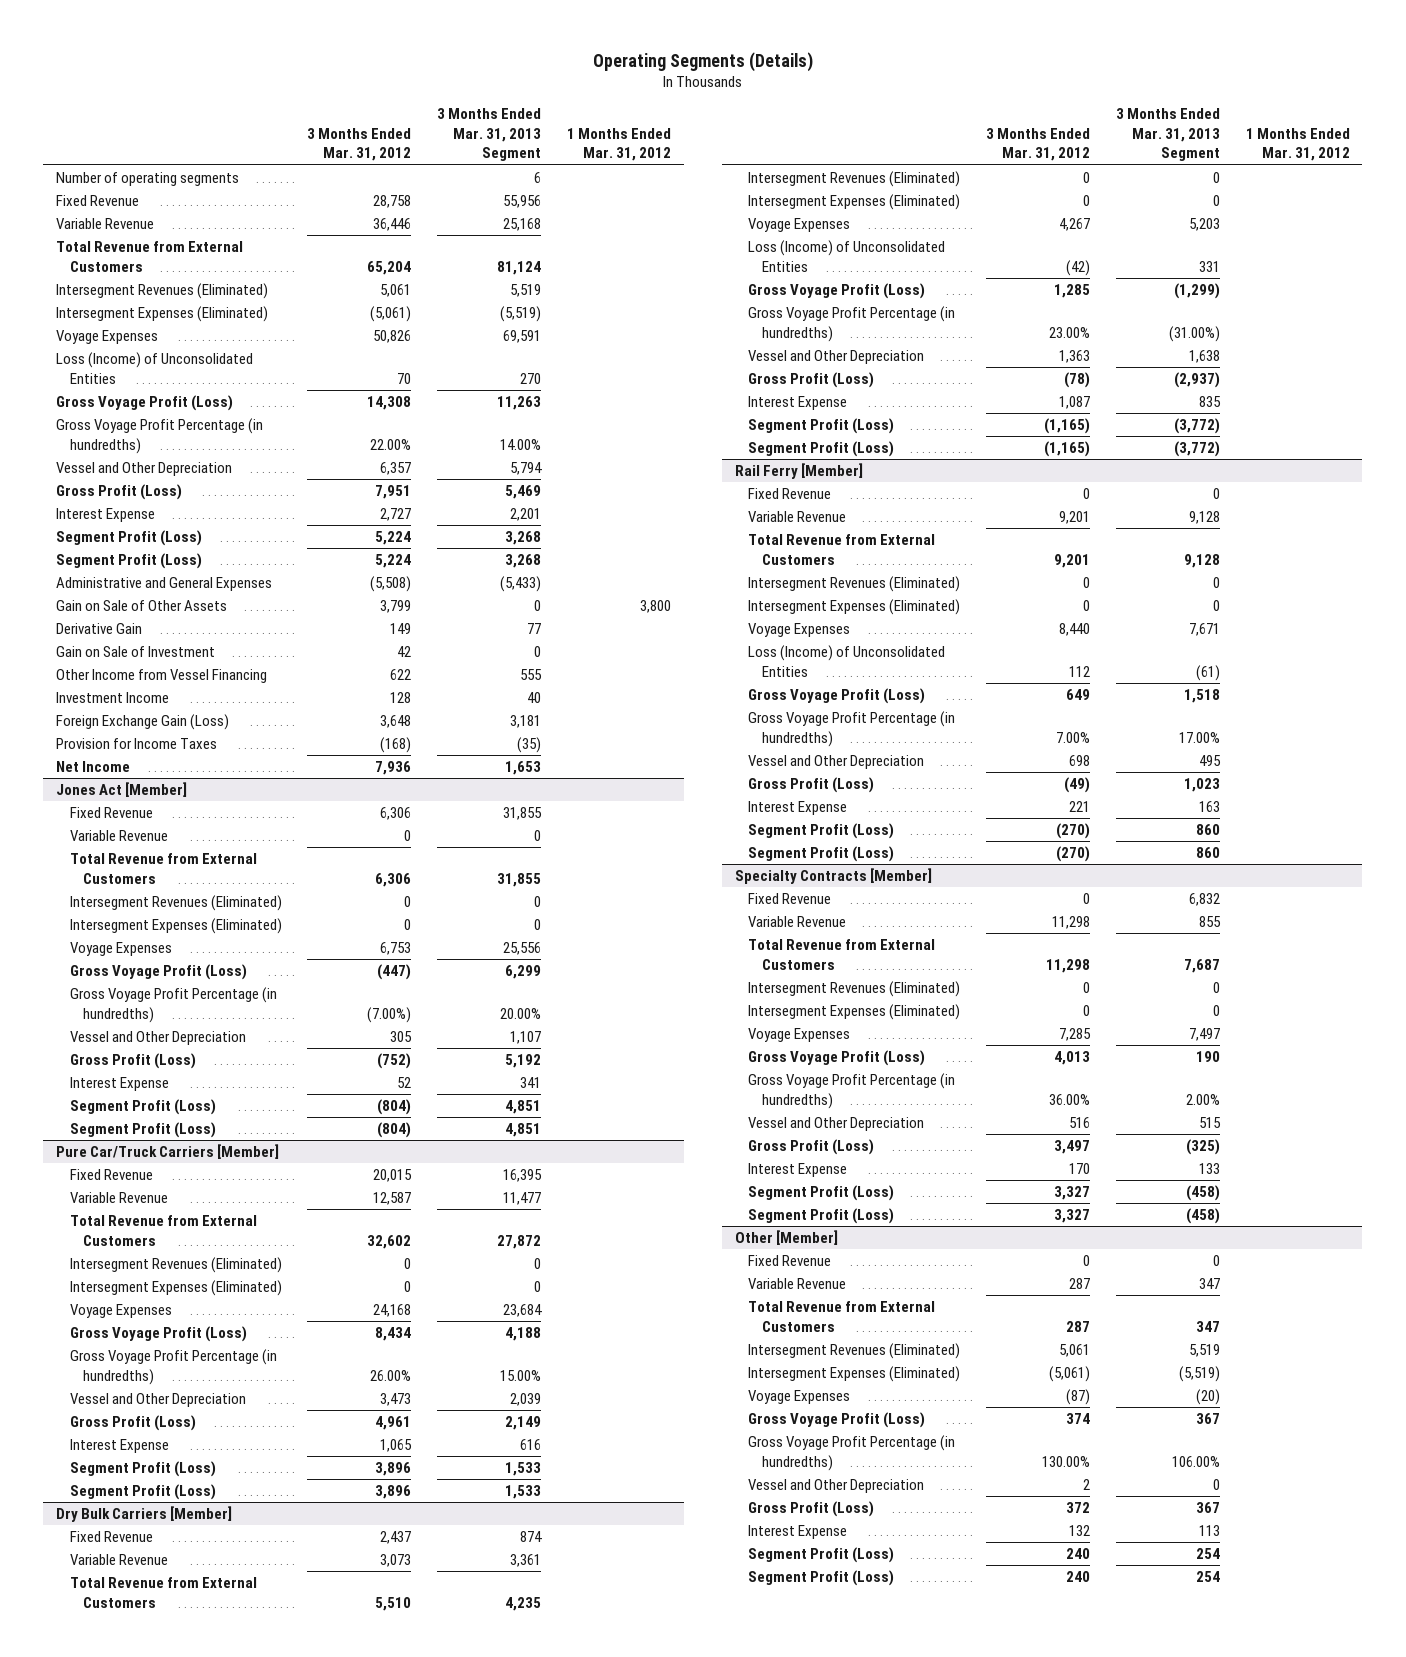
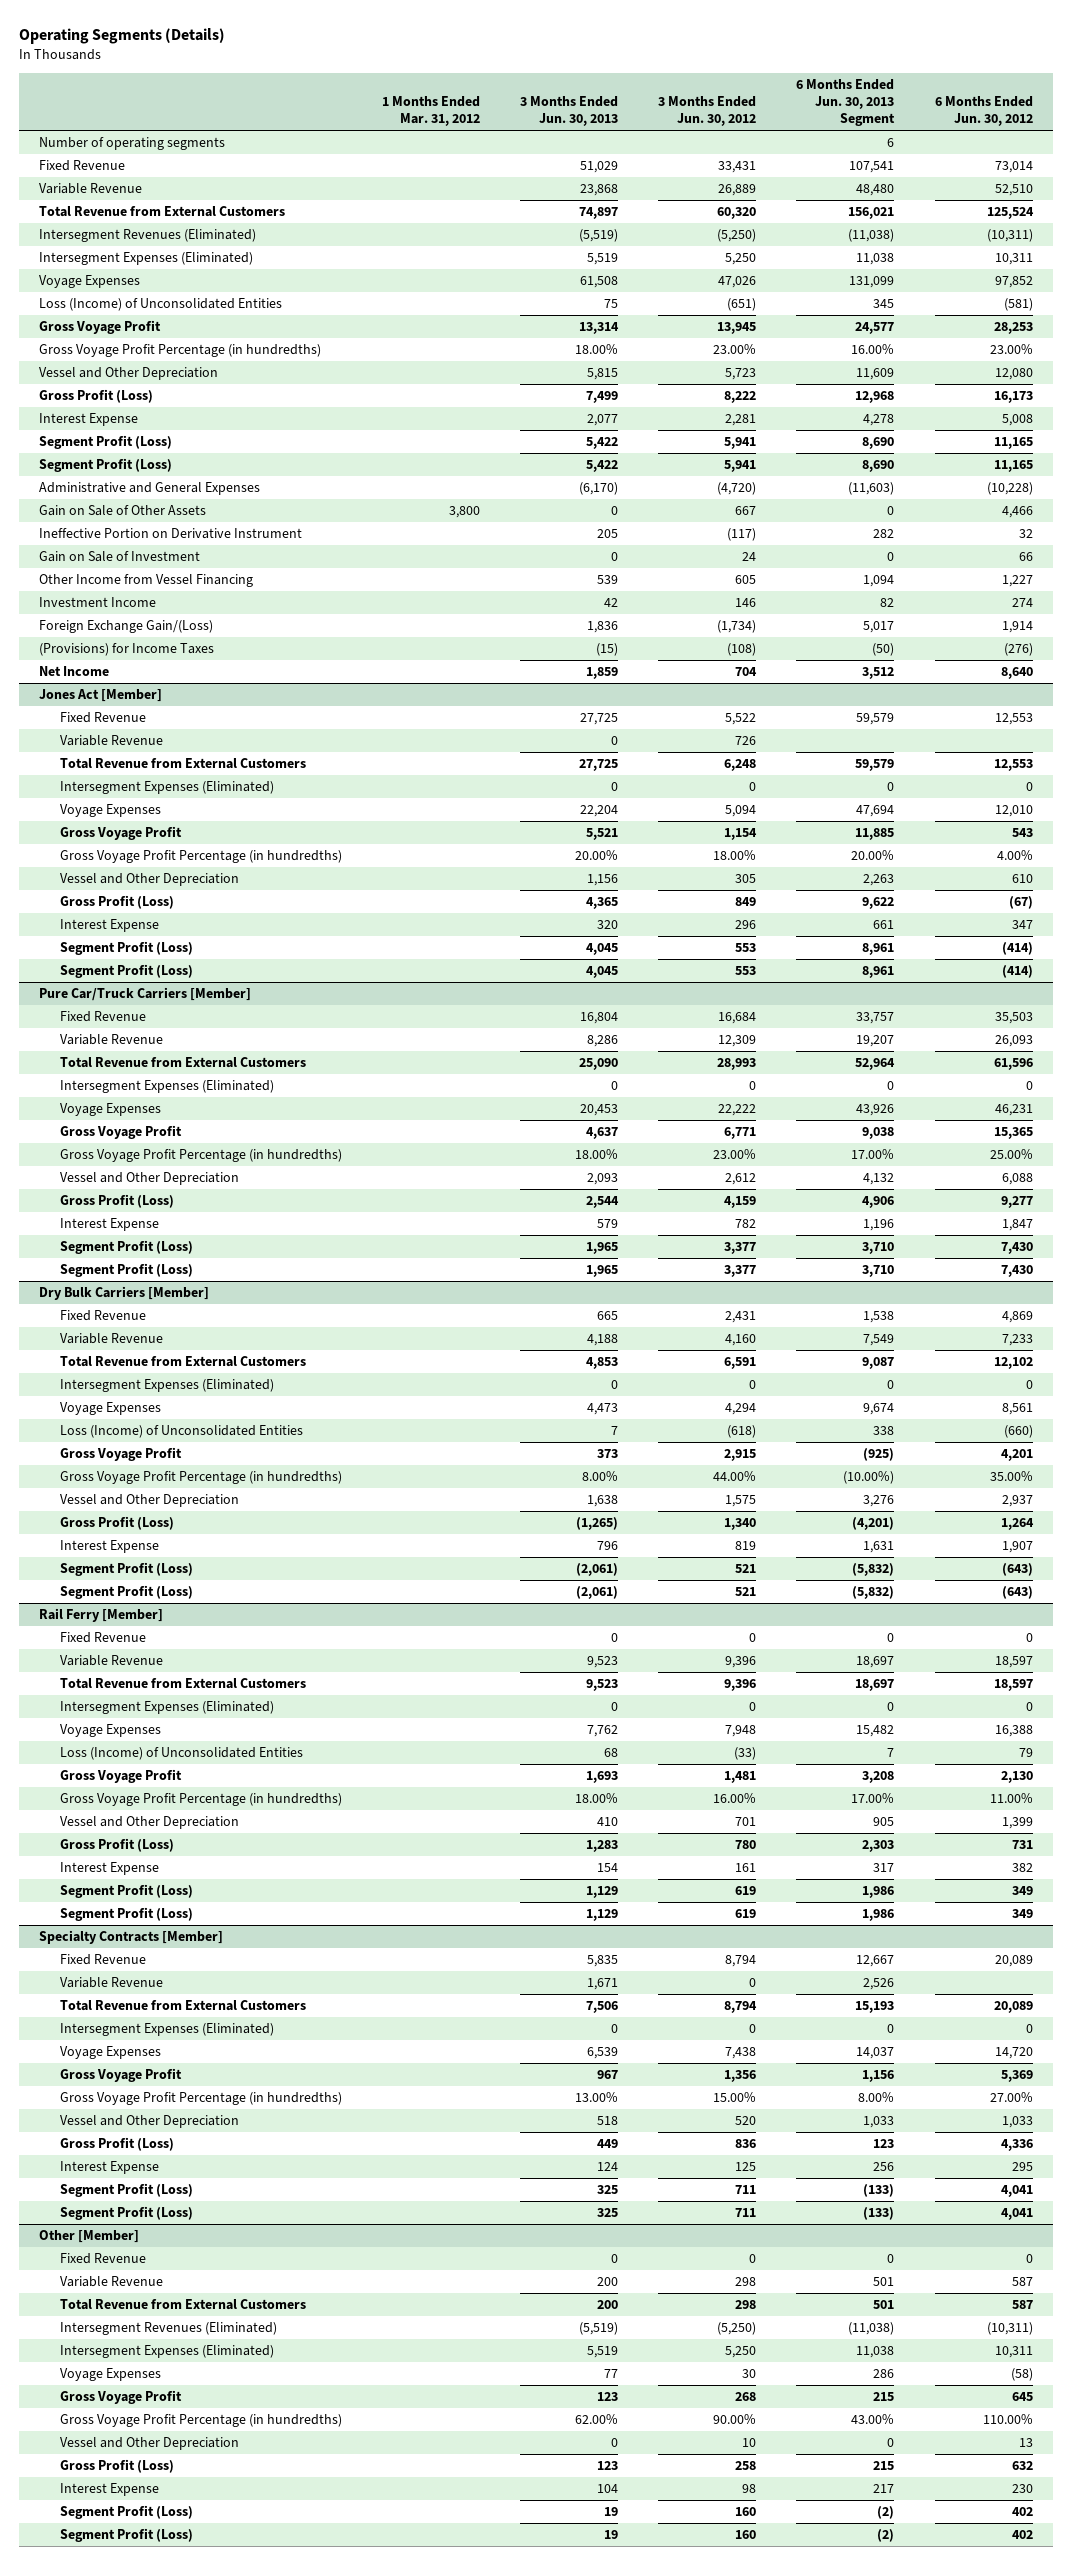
- | 3 Months Ended Mar. 31, 2012 | 3 Months Ended Mar. 31, 2013 Segment | 1 Months Ended Mar. 31, 2012
+ | 1 Months Ended Mar. 31, 2012 | 3 Months Ended Jun. 30, 2013 | 3 Months Ended Jun. 30, 2012 | 6 Months Ended Jun. 30, 2013 Segment | 6 Months Ended Jun. 30, 2012
- Gross Voyage Profit (Loss) | 14,308 | 11,263 |
+ Gross Voyage Profit | | 13,314 | 13,945 | 24,577 | 28,253
- Derivative Gain | 149 | 77 |
+ Ineffective Portion on Derivative Instrument | | 205 | (117) | 282 | 32
- Foreign Exchange Gain (Loss) | 3,648 | 3,181 |
- Provision for Income Taxes | (168) | (35) |
+ Foreign Exchange Gain/(Loss) | | 1,836 | (1,734) | 5,017 | 1,914
+ (Provisions) for Income Taxes | | (15) | (108) | (50) | (276)
@ Jones Act [Member]
- Intersegment Revenues (Eliminated) | 0 | 0 |
- Gross Voyage Profit (Loss) | (447) | 6,299 |
+ Gross Voyage Profit | | 5,521 | 1,154 | 11,885 | 543
@ Pure Car/Truck Carriers [Member]
- Intersegment Revenues (Eliminated) | 0 | 0 |
- Gross Voyage Profit (Loss) | 8,434 | 4,188 |
+ Gross Voyage Profit | | 4,637 | 6,771 | 9,038 | 15,365
@ Dry Bulk Carriers [Member]
- Intersegment Revenues (Eliminated) | 0 | 0 |
- Gross Voyage Profit (Loss) | 1,285 | (1,299) |
+ Gross Voyage Profit | | 373 | 2,915 | (925) | 4,201
@ Rail Ferry [Member]
- Intersegment Revenues (Eliminated) | 0 | 0 |
- Gross Voyage Profit (Loss) | 649 | 1,518 |
+ Gross Voyage Profit | | 1,693 | 1,481 | 3,208 | 2,130
@ Specialty Contracts [Member]
- Intersegment Revenues (Eliminated) | 0 | 0 |
- Gross Voyage Profit (Loss) | 4,013 | 190 |
+ Gross Voyage Profit | | 967 | 1,356 | 1,156 | 5,369
@ Other [Member]
- Gross Voyage Profit (Loss) | 374 | 367 |
+ Gross Voyage Profit | | 123 | 268 | 215 | 645

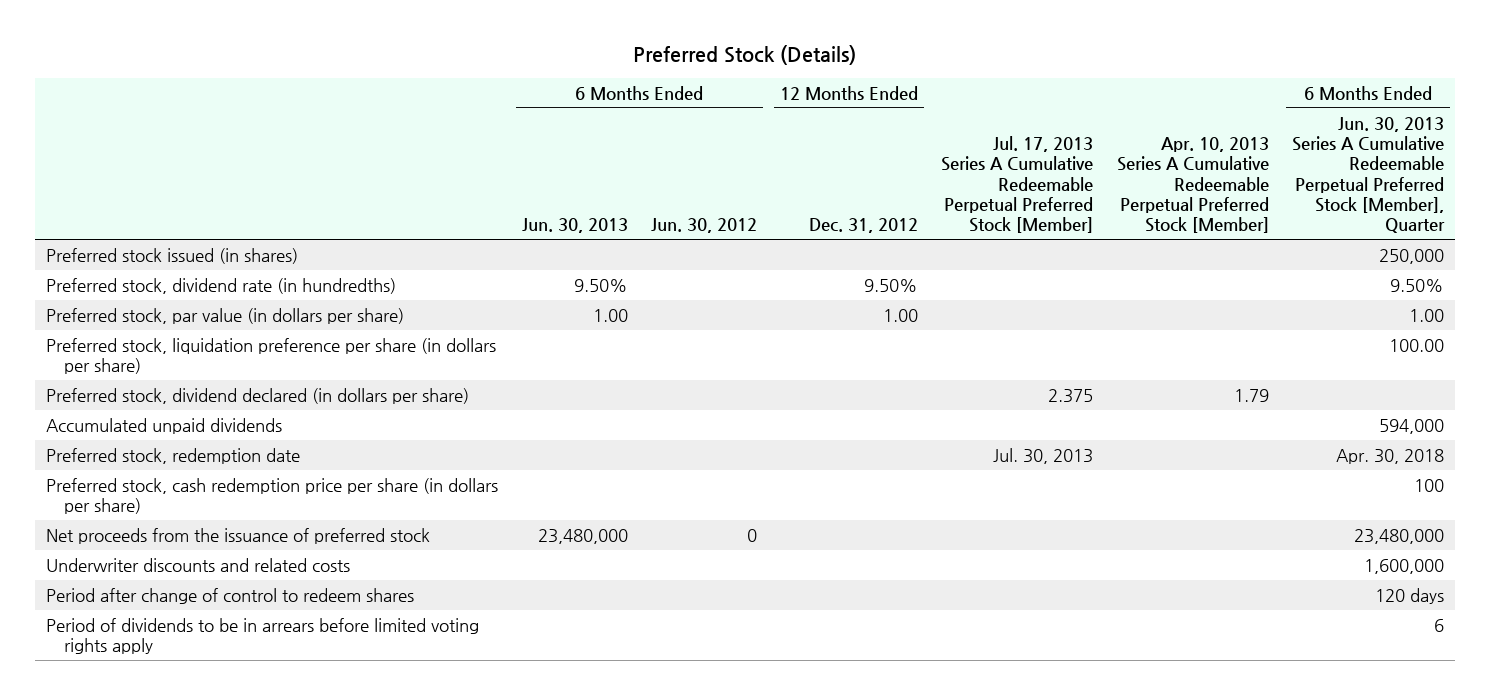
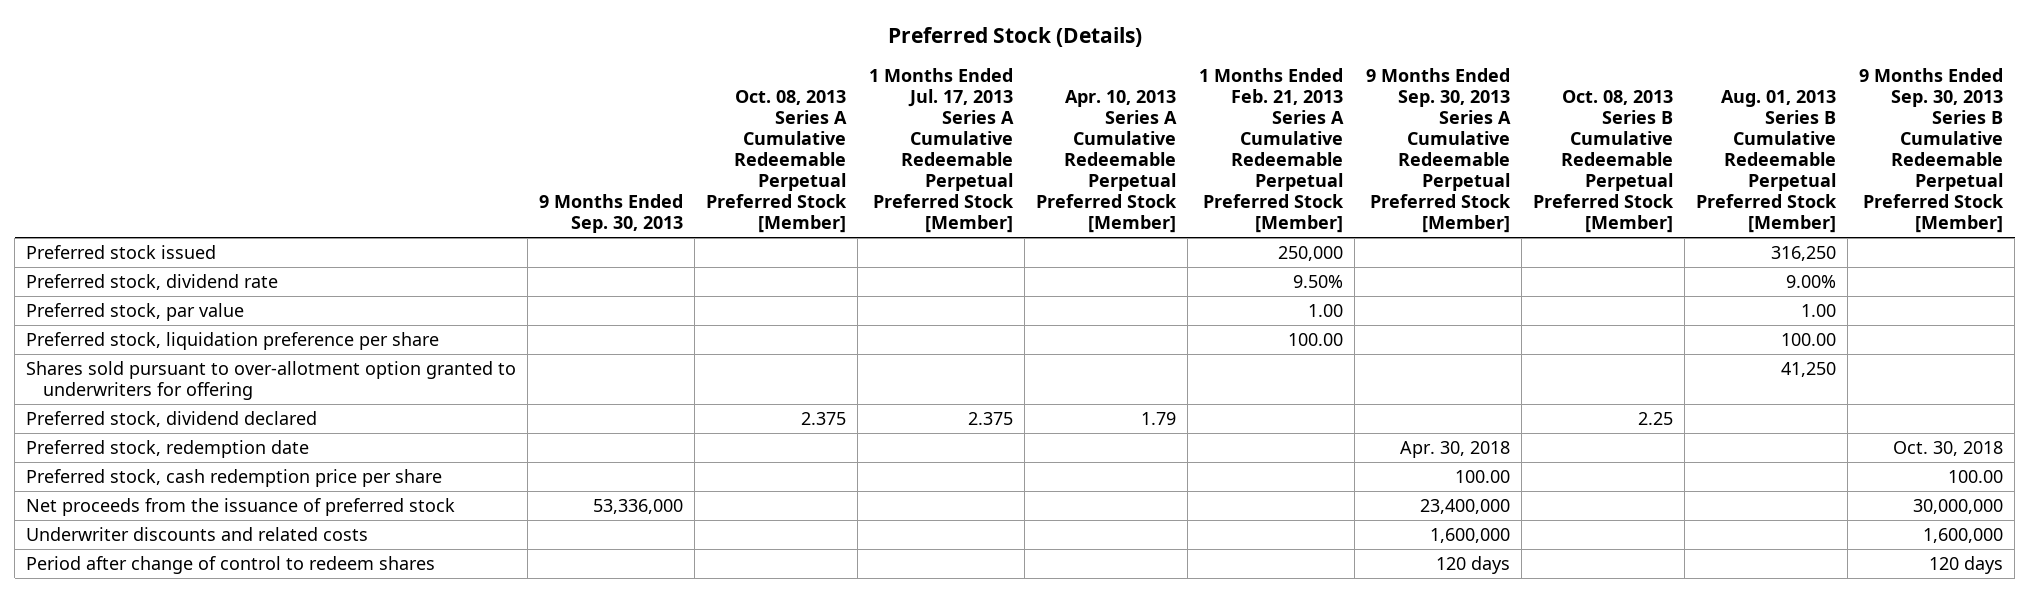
- | 6 Months Ended Jun. 30, 2013 | 6 Months Ended Jun. 30, 2012 | 12 Months Ended Dec. 31, 2012 | Jul. 17, 2013 Series A Cumulative Redeemable Perpetual Preferred Stock [Member] | Apr. 10, 2013 Series A Cumulative Redeemable Perpetual Preferred Stock [Member] | 6 Months Ended Jun. 30, 2013 Series A Cumulative Redeemable Perpetual Preferred Stock [Member], Quarter
+ | 9 Months Ended Sep. 30, 2013 | Oct. 08, 2013 Series A Cumulative Redeemable Perpetual Preferred Stock [Member] | 1 Months Ended Jul. 17, 2013 Series A Cumulative Redeemable Perpetual Preferred Stock [Member] | Apr. 10, 2013 Series A Cumulative Redeemable Perpetual Preferred Stock [Member] | 1 Months Ended Feb. 21, 2013 Series A Cumulative Redeemable Perpetual Preferred Stock [Member] | 9 Months Ended Sep. 30, 2013 Series A Cumulative Redeemable Perpetual Preferred Stock [Member] | Oct. 08, 2013 Series B Cumulative Redeemable Perpetual Preferred Stock [Member] | Aug. 01, 2013 Series B Cumulative Redeemable Perpetual Preferred Stock [Member] | 9 Months Ended Sep. 30, 2013 Series B Cumulative Redeemable Perpetual Preferred Stock [Member]
- Preferred stock issued (in shares) | | | | | | 250,000
- Preferred stock, dividend rate (in hundredths) | 9.50% | | 9.50% | | | 9.50%
- Preferred stock, par value (in dollars per share) | 1.00 | | 1.00 | | | 1.00
- Preferred stock, liquidation preference per share (in dollars per share) | | | | | | 100.00
- Preferred stock, dividend declared (in dollars per share) | | | | 2.375 | 1.79 |
- Accumulated unpaid dividends | | | | | | 594,000
+ Preferred stock issued | | | | | 250,000 | | | 316,250 |
+ Preferred stock, dividend rate | | | | | 9.50% | | | 9.00% |
+ Preferred stock, par value | | | | | 1.00 | | | 1.00 |
+ Preferred stock, liquidation preference per share | | | | | 100.00 | | | 100.00 |
+ Shares sold pursuant to over-allotment option granted to underwriters for offering | | | | | | | | 41,250 |
+ Preferred stock, dividend declared | | 2.375 | 2.375 | 1.79 | | | 2.25 | |
- Preferred stock, cash redemption price per share (in dollars per share) | | | | | | 100
+ Preferred stock, cash redemption price per share | | | | | | 100.00 | | | 100.00
- Period of dividends to be in arrears before limited voting rights apply | | | | | | 6

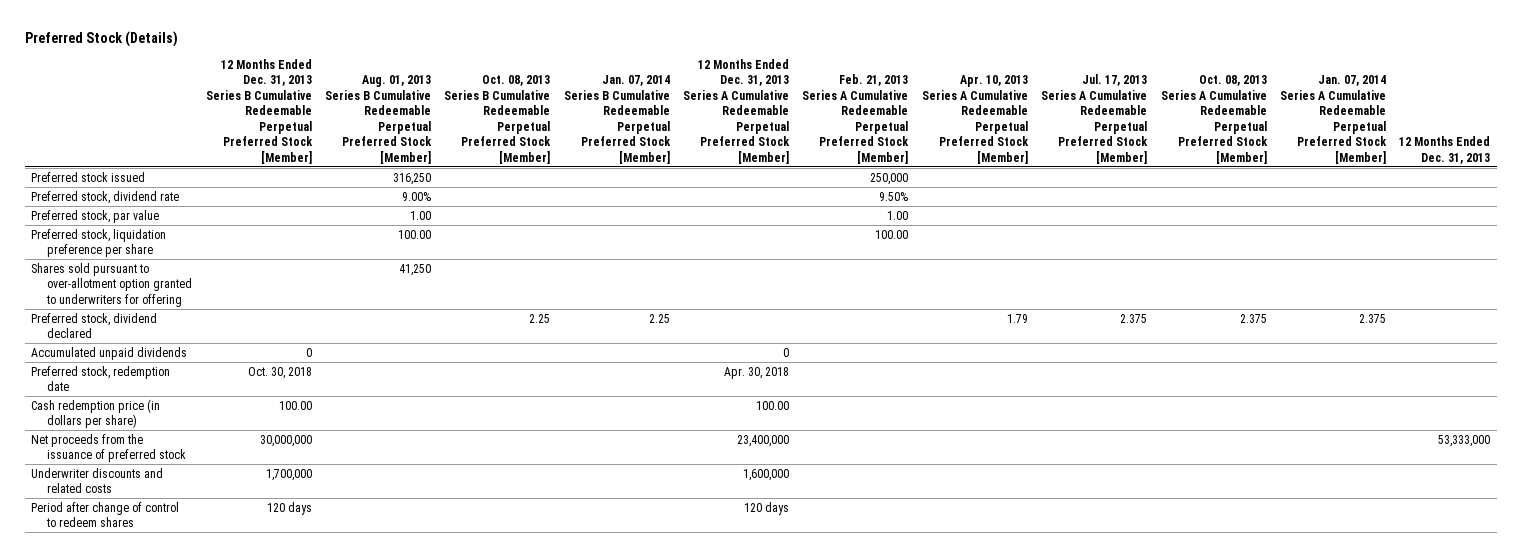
- | 9 Months Ended Sep. 30, 2013 | Oct. 08, 2013 Series A Cumulative Redeemable Perpetual Preferred Stock [Member] | 1 Months Ended Jul. 17, 2013 Series A Cumulative Redeemable Perpetual Preferred Stock [Member] | Apr. 10, 2013 Series A Cumulative Redeemable Perpetual Preferred Stock [Member] | 1 Months Ended Feb. 21, 2013 Series A Cumulative Redeemable Perpetual Preferred Stock [Member] | 9 Months Ended Sep. 30, 2013 Series A Cumulative Redeemable Perpetual Preferred Stock [Member] | Oct. 08, 2013 Series B Cumulative Redeemable Perpetual Preferred Stock [Member] | Aug. 01, 2013 Series B Cumulative Redeemable Perpetual Preferred Stock [Member] | 9 Months Ended Sep. 30, 2013 Series B Cumulative Redeemable Perpetual Preferred Stock [Member]
+ | 12 Months Ended Dec. 31, 2013 Series B Cumulative Redeemable Perpetual Preferred Stock [Member] | Aug. 01, 2013 Series B Cumulative Redeemable Perpetual Preferred Stock [Member] | Oct. 08, 2013 Series B Cumulative Redeemable Perpetual Preferred Stock [Member] | Jan. 07, 2014 Series B Cumulative Redeemable Perpetual Preferred Stock [Member] | 12 Months Ended Dec. 31, 2013 Series A Cumulative Redeemable Perpetual Preferred Stock [Member] | Feb. 21, 2013 Series A Cumulative Redeemable Perpetual Preferred Stock [Member] | Apr. 10, 2013 Series A Cumulative Redeemable Perpetual Preferred Stock [Member] | Jul. 17, 2013 Series A Cumulative Redeemable Perpetual Preferred Stock [Member] | Oct. 08, 2013 Series A Cumulative Redeemable Perpetual Preferred Stock [Member] | Jan. 07, 2014 Series A Cumulative Redeemable Perpetual Preferred Stock [Member] | 12 Months Ended Dec. 31, 2013
+ Accumulated unpaid dividends | 0 | | | | 0 | | | | | |
- Preferred stock, cash redemption price per share | | | | | | 100.00 | | | 100.00
+ Cash redemption price (in dollars per share) | 100.00 | | | | 100.00 | | | | | |

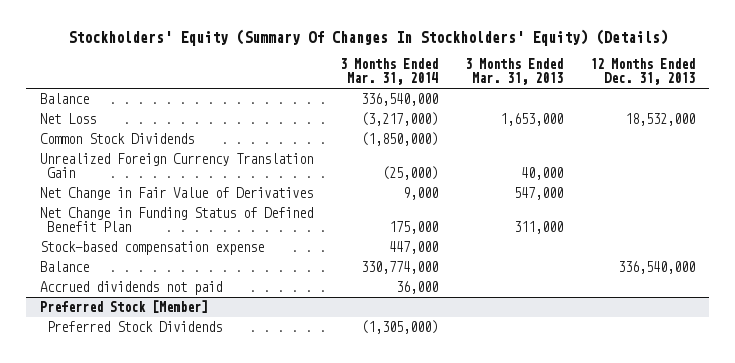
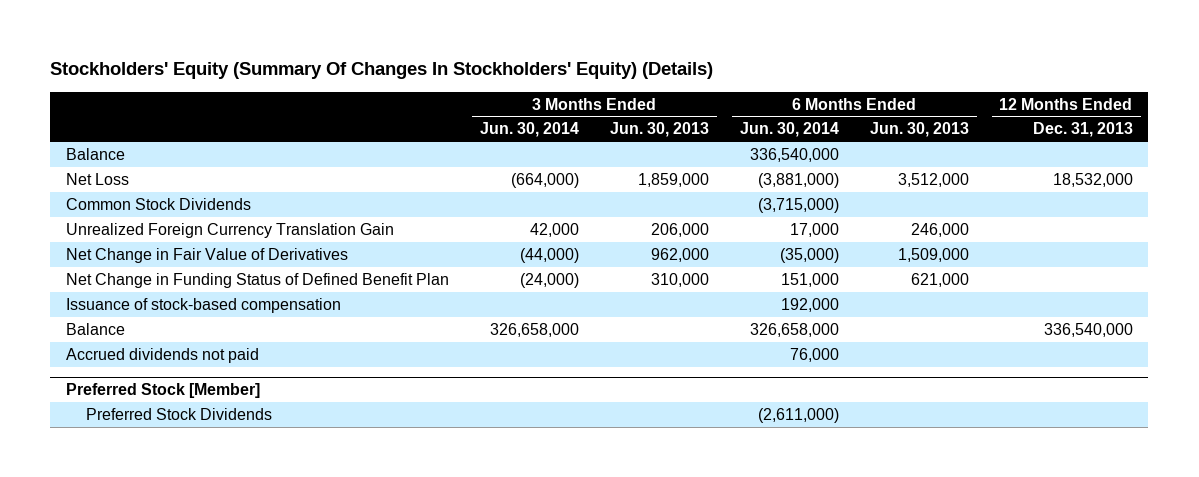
- | 3 Months Ended Mar. 31, 2014 | 3 Months Ended Mar. 31, 2013 | 12 Months Ended Dec. 31, 2013
+ | 3 Months Ended Jun. 30, 2014 | 3 Months Ended Jun. 30, 2013 | 6 Months Ended Jun. 30, 2014 | 6 Months Ended Jun. 30, 2013 | 12 Months Ended Dec. 31, 2013
- Stock-based compensation expense | 447,000 | |
+ Issuance of stock-based compensation | | | 192,000 | |

